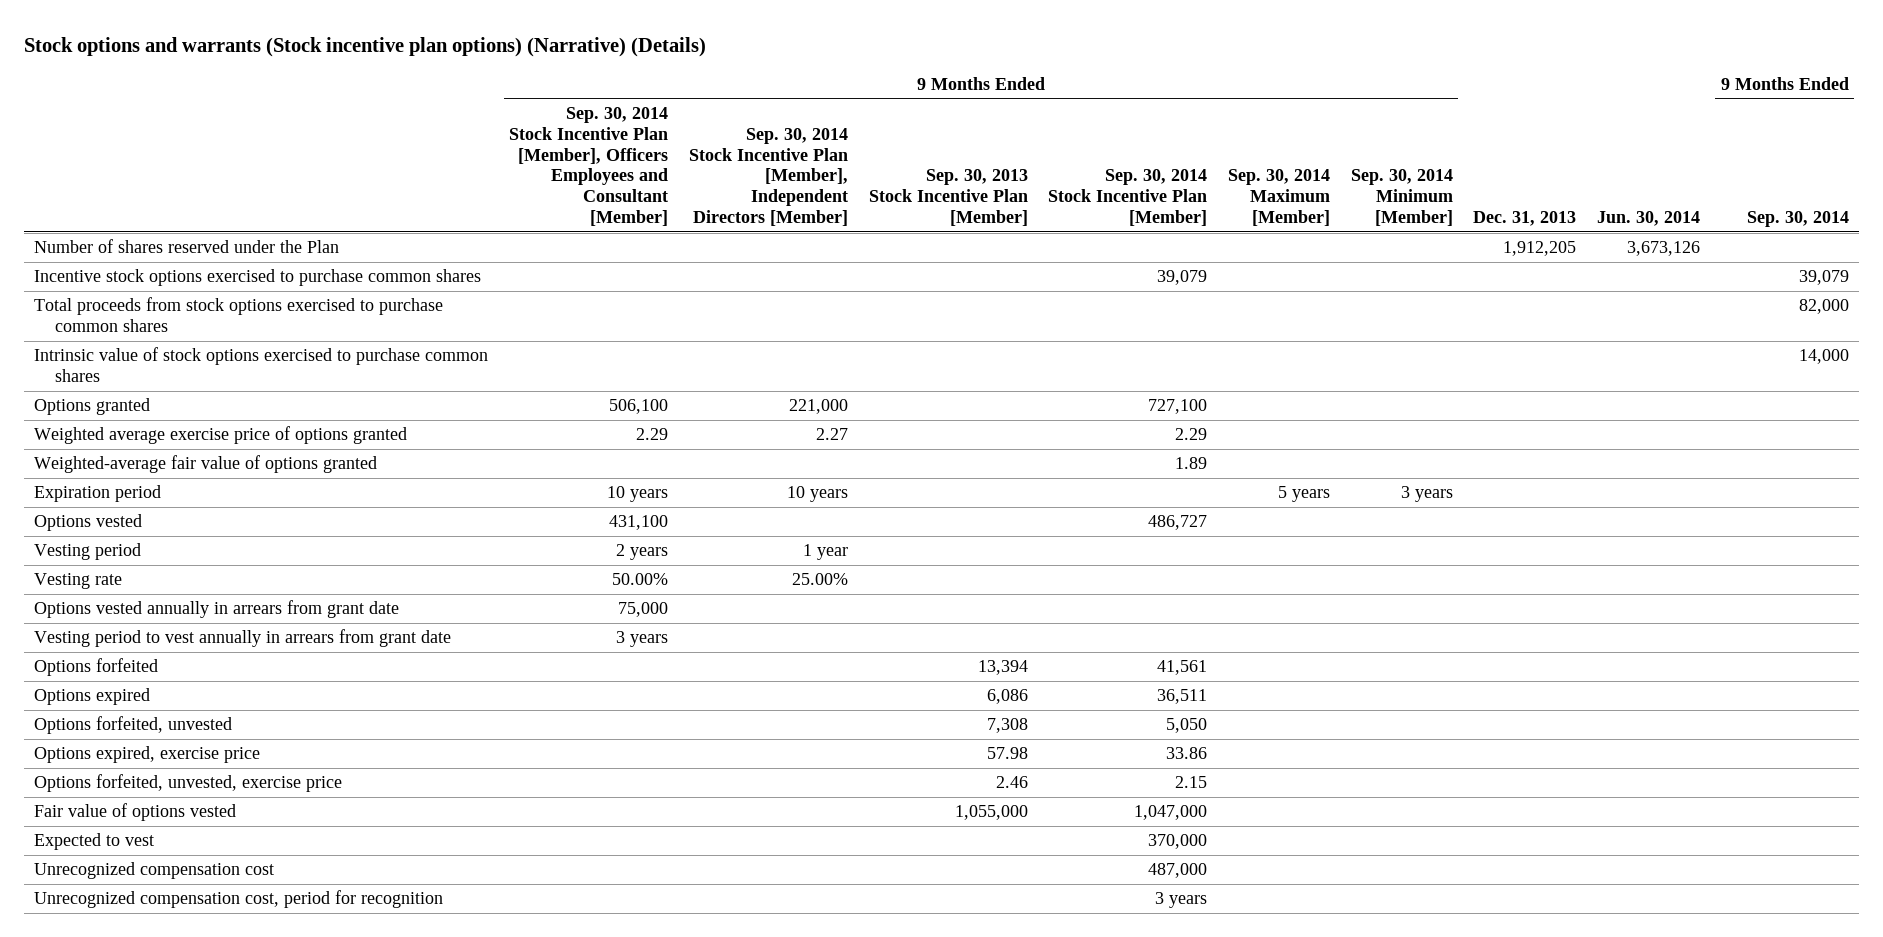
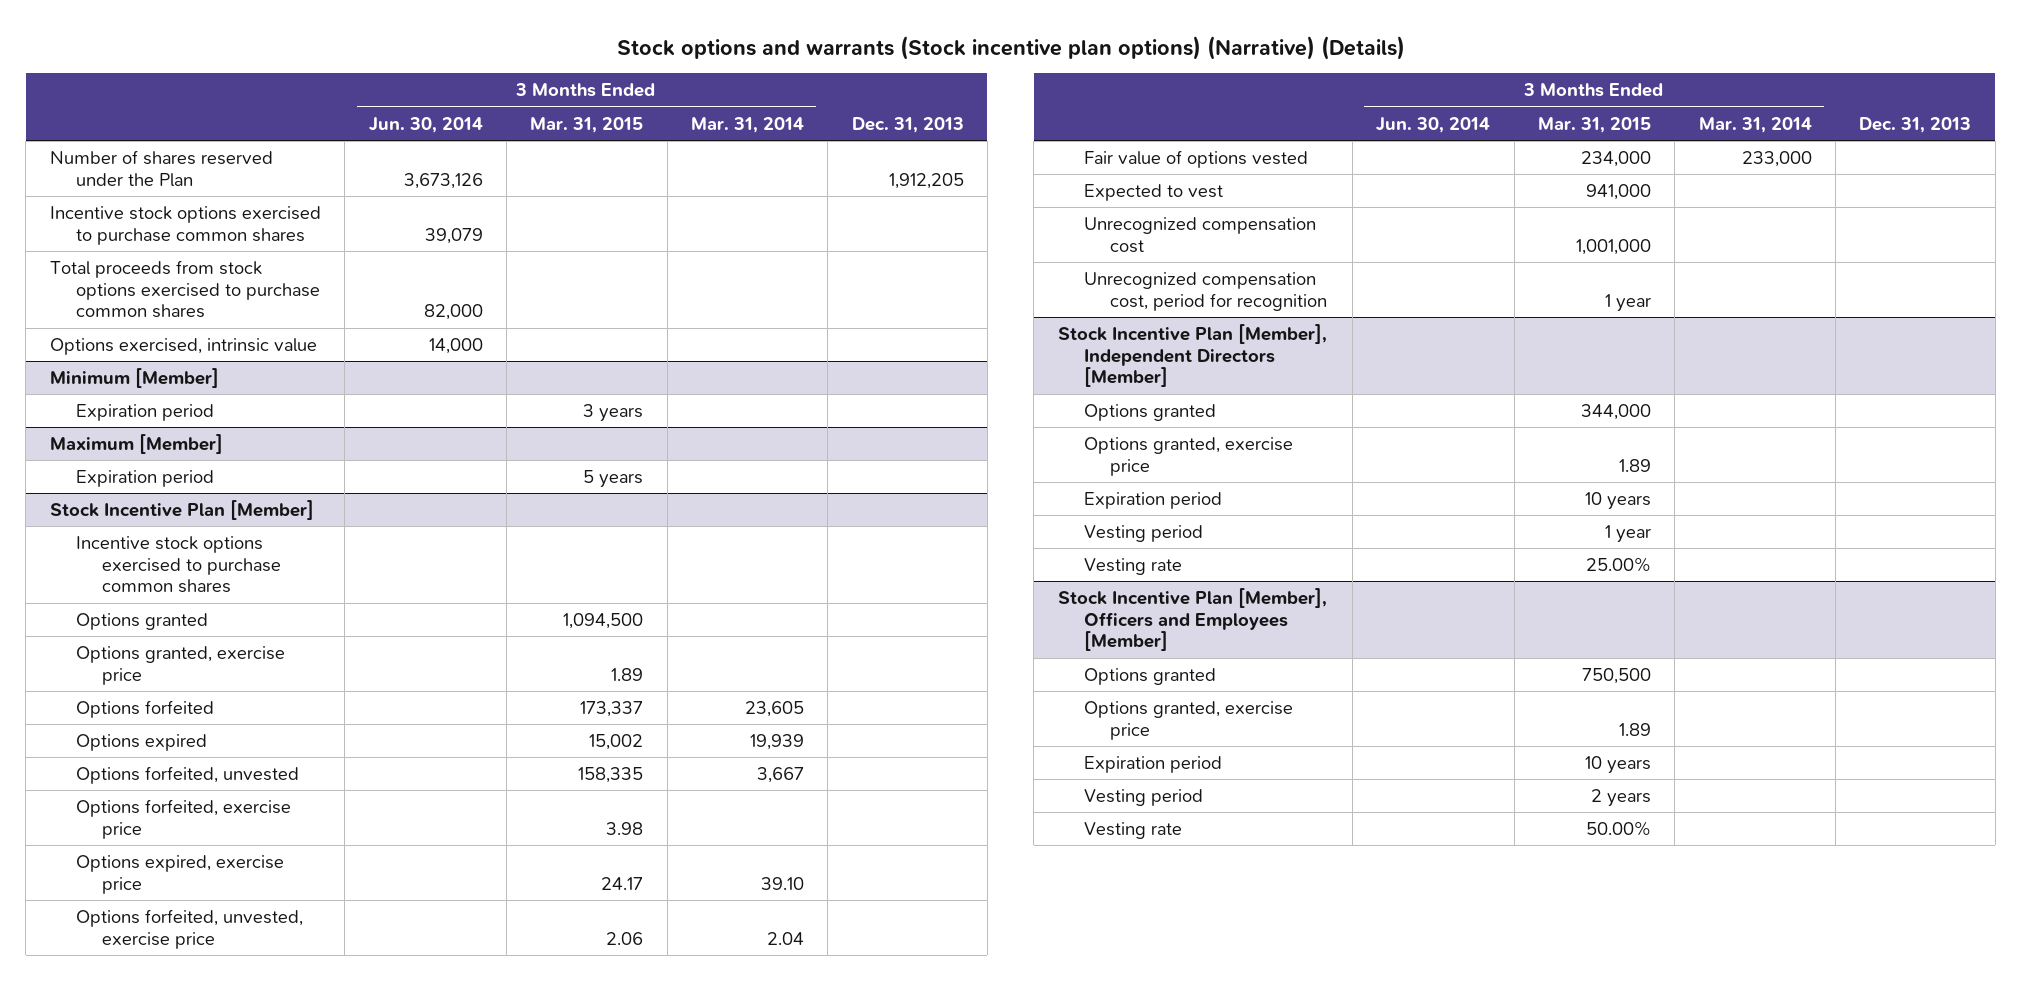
- | 9 Months Ended Sep. 30, 2014 Stock Incentive Plan [Member], Officers Employees and Consultant [Member] | 9 Months Ended Sep. 30, 2014 Stock Incentive Plan [Member], Independent Directors [Member] | 9 Months Ended Sep. 30, 2013 Stock Incentive Plan [Member] | 9 Months Ended Sep. 30, 2014 Stock Incentive Plan [Member] | 9 Months Ended Sep. 30, 2014 Maximum [Member] | 9 Months Ended Sep. 30, 2014 Minimum [Member] | Dec. 31, 2013 | Jun. 30, 2014 | 9 Months Ended Sep. 30, 2014
+ | 3 Months Ended Jun. 30, 2014 | 3 Months Ended Mar. 31, 2015 | 3 Months Ended Mar. 31, 2014 | Dec. 31, 2013
- Intrinsic value of stock options exercised to purchase common shares | | | | | | | | | 14,000
- Options granted | 506,100 | 221,000 | | 727,100 | | | | |
- Weighted average exercise price of options granted | 2.29 | 2.27 | | 2.29 | | | | |
- Weighted-average fair value of options granted | | | | 1.89 | | | | |
- Expiration period | 10 years | 10 years | | | 5 years | 3 years | | |
- Options vested | 431,100 | | | 486,727 | | | | |
- Vesting period | 2 years | 1 year | | | | | | |
- Vesting rate | 50.00% | 25.00% | | | | | | |
- Options vested annually in arrears from grant date | 75,000 | | | | | | | |
- Vesting period to vest annually in arrears from grant date | 3 years | | | | | | | |
- Options forfeited | | | 13,394 | 41,561 | | | | |
- Options expired | | | 6,086 | 36,511 | | | | |
- Options forfeited, unvested | | | 7,308 | 5,050 | | | | |
- Options expired, exercise price | | | 57.98 | 33.86 | | | | |
- Options forfeited, unvested, exercise price | | | 2.46 | 2.15 | | | | |
- Fair value of options vested | | | 1,055,000 | 1,047,000 | | | | |
- Expected to vest | | | | 370,000 | | | | |
- Unrecognized compensation cost | | | | 487,000 | | | | |
- Unrecognized compensation cost, period for recognition | | | | 3 years | | | | |
+ Options exercised, intrinsic value | 14,000 | | |
+ Minimum [Member]
+ Expiration period | | 3 years | |
+ Maximum [Member]
+ Expiration period | | 5 years | |
+ Stock Incentive Plan [Member]
+ Incentive stock options exercised to purchase common shares
+ Options granted | | 1,094,500 | |
+ Options granted, exercise price | | 1.89 | |
+ Options forfeited | | 173,337 | 23,605 |
+ Options expired | | 15,002 | 19,939 |
+ Options forfeited, unvested | | 158,335 | 3,667 |
+ Options forfeited, exercise price | | 3.98 | |
+ Options expired, exercise price | | 24.17 | 39.10 |
+ Options forfeited, unvested, exercise price | | 2.06 | 2.04 |
+ Fair value of options vested | | 234,000 | 233,000 |
+ Expected to vest | | 941,000 | |
+ Unrecognized compensation cost | | 1,001,000 | |
+ Unrecognized compensation cost, period for recognition | | 1 year | |
+ Stock Incentive Plan [Member], Independent Directors [Member]
+ Options granted | | 344,000 | |
+ Options granted, exercise price | | 1.89 | |
+ Expiration period | | 10 years | |
+ Vesting period | | 1 year | |
+ Vesting rate | | 25.00% | |
+ Stock Incentive Plan [Member], Officers and Employees [Member]
+ Options granted | | 750,500 | |
+ Options granted, exercise price | | 1.89 | |
+ Expiration period | | 10 years | |
+ Vesting period | | 2 years | |
+ Vesting rate | | 50.00% | |

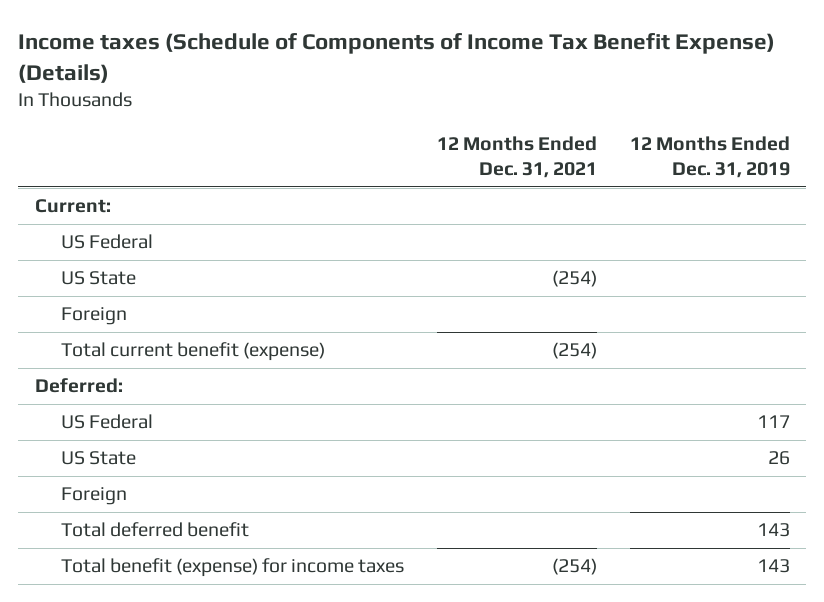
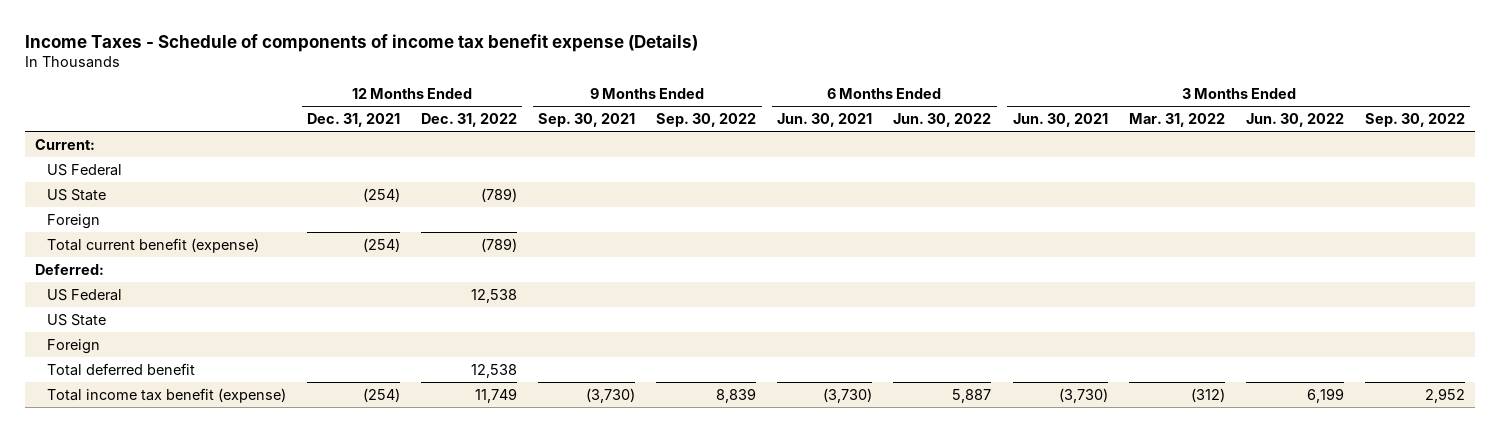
- Income taxes (Schedule of Components of Income Tax Benefit Expense) (Details)
+ Income Taxes - Schedule of components of income tax benefit expense (Details)
- | 12 Months Ended Dec. 31, 2021 | 12 Months Ended Dec. 31, 2019
+ | 12 Months Ended Dec. 31, 2021 | 12 Months Ended Dec. 31, 2022 | 9 Months Ended Sep. 30, 2021 | 9 Months Ended Sep. 30, 2022 | 6 Months Ended Jun. 30, 2021 | 6 Months Ended Jun. 30, 2022 | 3 Months Ended Jun. 30, 2021 | 3 Months Ended Mar. 31, 2022 | 3 Months Ended Jun. 30, 2022 | 3 Months Ended Sep. 30, 2022
- Total benefit (expense) for income taxes | (254) | 143
+ Total income tax benefit (expense) | (254) | 11,749 | (3,730) | 8,839 | (3,730) | 5,887 | (3,730) | (312) | 6,199 | 2,952

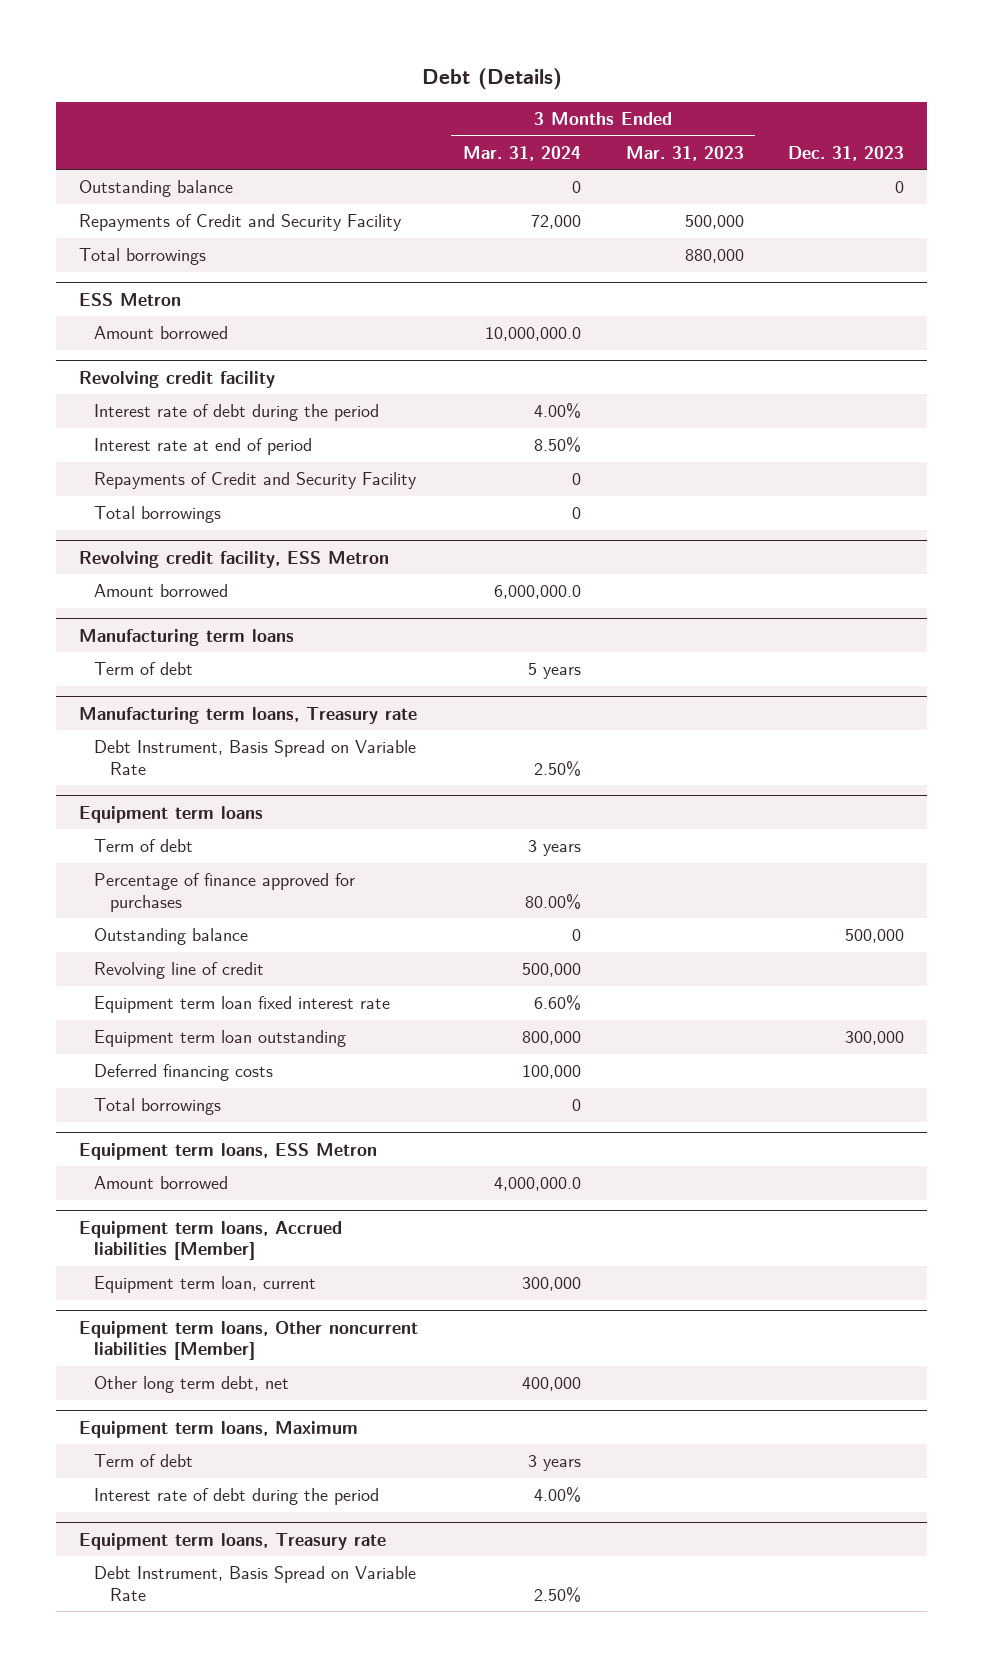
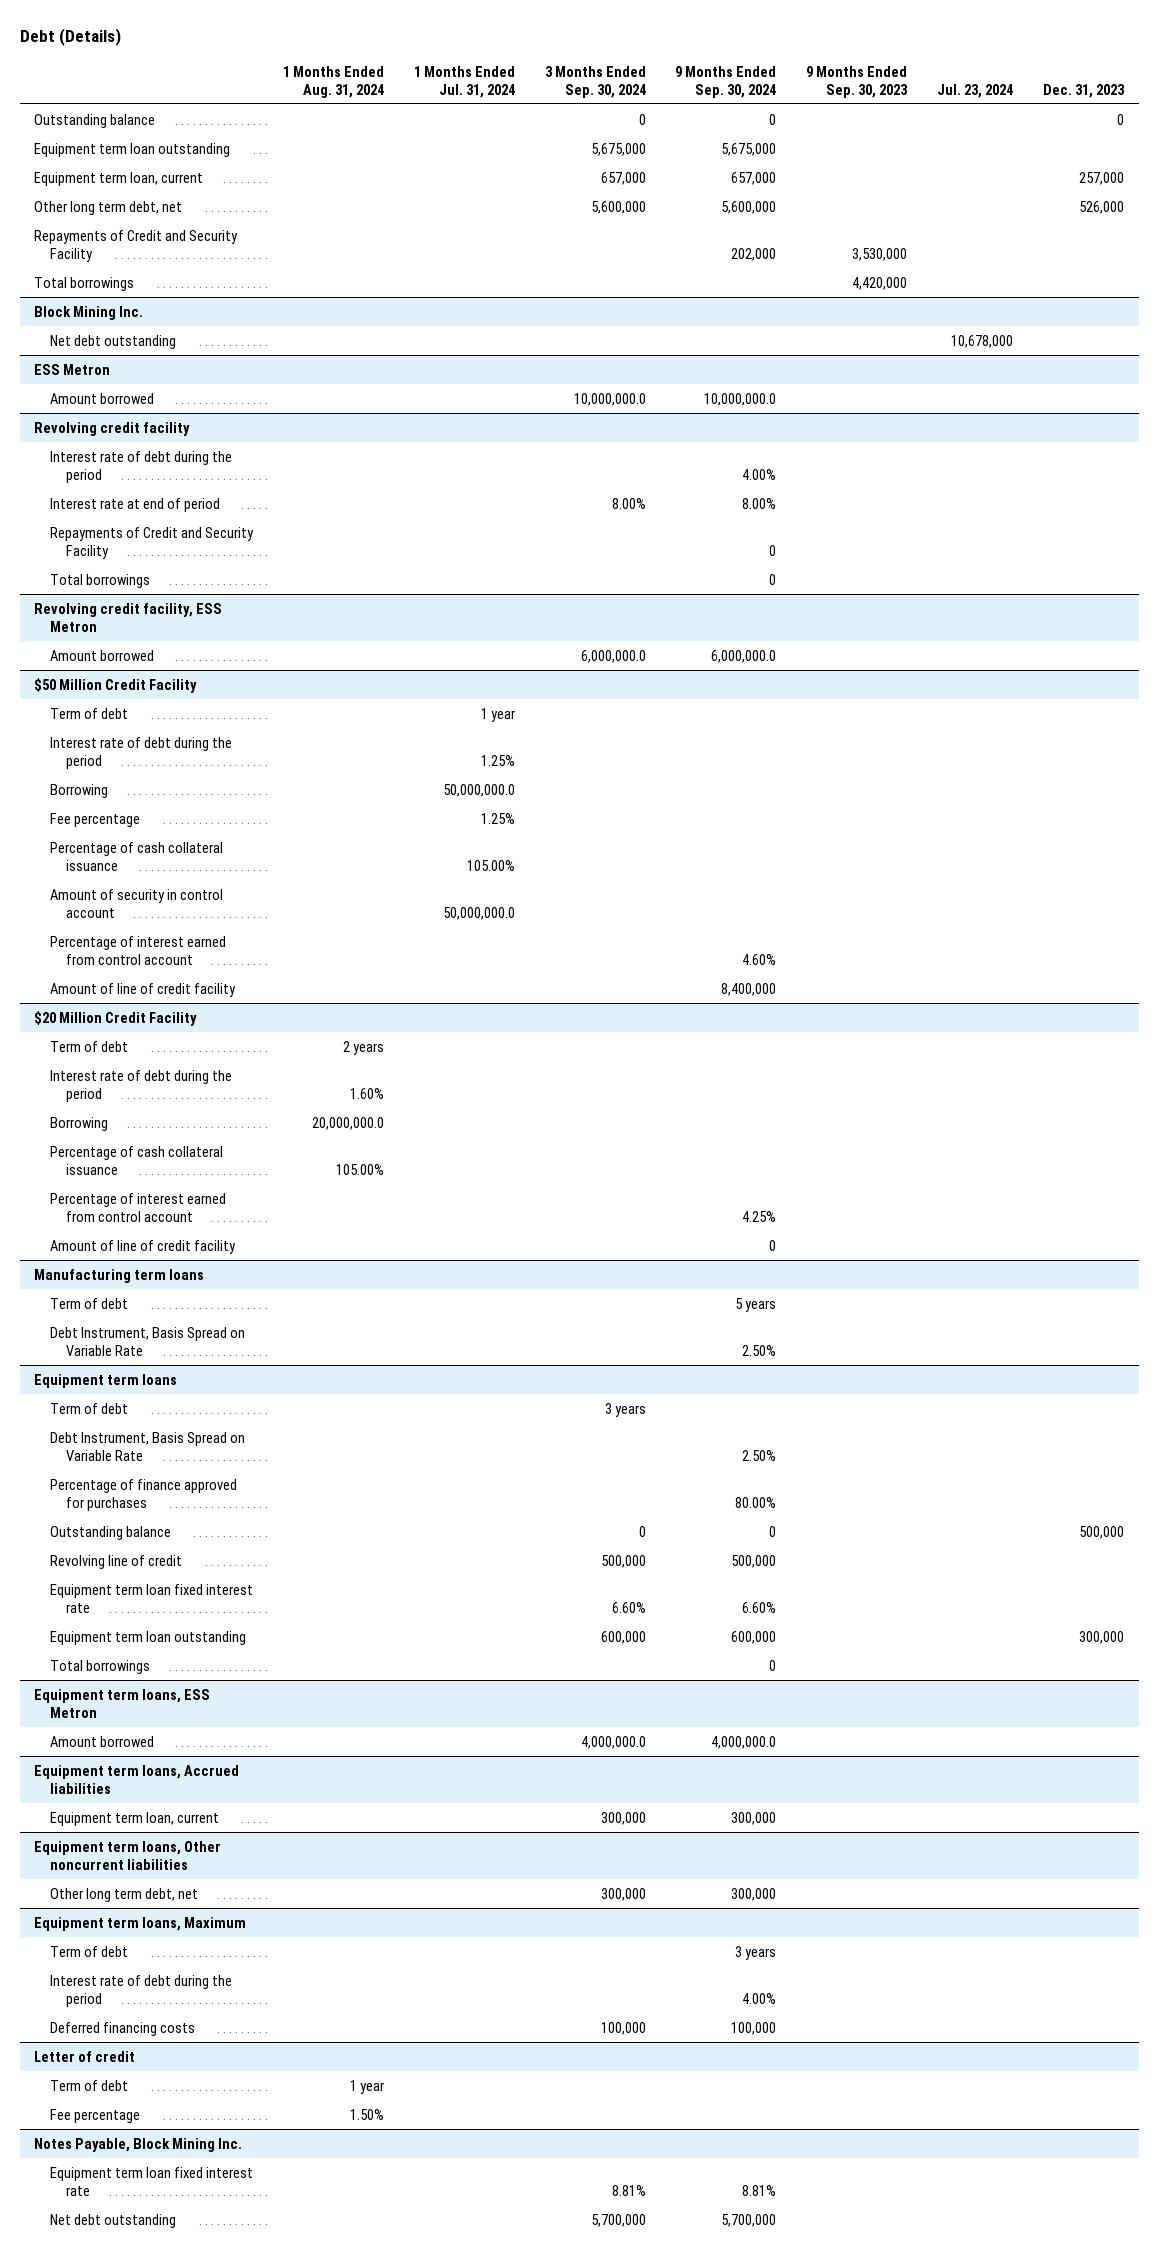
- | 3 Months Ended Mar. 31, 2024 | 3 Months Ended Mar. 31, 2023 | Dec. 31, 2023
+ | 1 Months Ended Aug. 31, 2024 | 1 Months Ended Jul. 31, 2024 | 3 Months Ended Sep. 30, 2024 | 9 Months Ended Sep. 30, 2024 | 9 Months Ended Sep. 30, 2023 | Jul. 23, 2024 | Dec. 31, 2023
+ Equipment term loan outstanding | | | 5,675,000 | 5,675,000 | | |
+ Equipment term loan, current | | | 657,000 | 657,000 | | | 257,000
+ Other long term debt, net | | | 5,600,000 | 5,600,000 | | | 526,000
+ Block Mining Inc.
+ Net debt outstanding | | | | | | 10,678,000 |
+ $50 Million Credit Facility
+ Term of debt | | 1 year | | | | |
+ Interest rate of debt during the period | | 1.25% | | | | |
+ Borrowing | | 50,000,000.0 | | | | |
+ Fee percentage | | 1.25% | | | | |
+ Percentage of cash collateral issuance | | 105.00% | | | | |
+ Amount of security in control account | | 50,000,000.0 | | | | |
+ Percentage of interest earned from control account | | | | 4.60% | | |
+ Amount of line of credit facility | | | | 8,400,000 | | |
+ $20 Million Credit Facility
+ Term of debt | 2 years | | | | | |
+ Interest rate of debt during the period | 1.60% | | | | | |
+ Borrowing | 20,000,000.0 | | | | | |
+ Percentage of cash collateral issuance | 105.00% | | | | | |
+ Percentage of interest earned from control account | | | | 4.25% | | |
+ Amount of line of credit facility | | | | 0 | | |
- Manufacturing term loans, Treasury rate
- Debt Instrument, Basis Spread on Variable Rate | 2.50% | |
@ Manufacturing term loans
+ Debt Instrument, Basis Spread on Variable Rate | | | | 2.50% | | |
@ Equipment term loans
+ Debt Instrument, Basis Spread on Variable Rate | | | | 2.50% | | |
- Deferred financing costs | 100,000 | |
- Equipment term loans, Accrued liabilities [Member]
+ Equipment term loans, Accrued liabilities
- Equipment term loans, Other noncurrent liabilities [Member]
+ Equipment term loans, Other noncurrent liabilities
- Equipment term loans, Treasury rate
- Debt Instrument, Basis Spread on Variable Rate | 2.50% | |
@ Equipment term loans, Maximum
+ Deferred financing costs | | | 100,000 | 100,000 | | |
+ Letter of credit
+ Term of debt | 1 year | | | | | |
+ Fee percentage | 1.50% | | | | | |
+ Notes Payable, Block Mining Inc.
+ Equipment term loan fixed interest rate | | | 8.81% | 8.81% | | |
+ Net debt outstanding | | | 5,700,000 | 5,700,000 | | |

